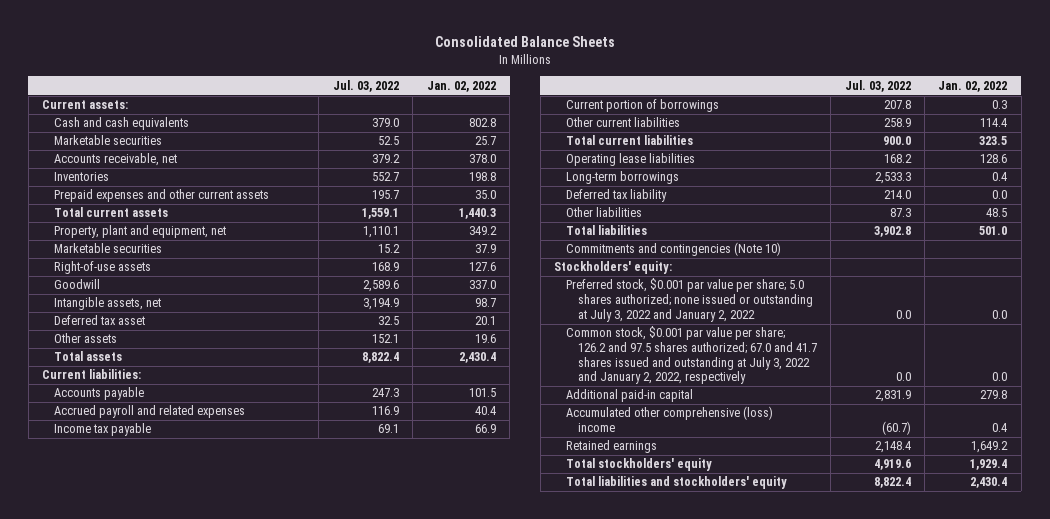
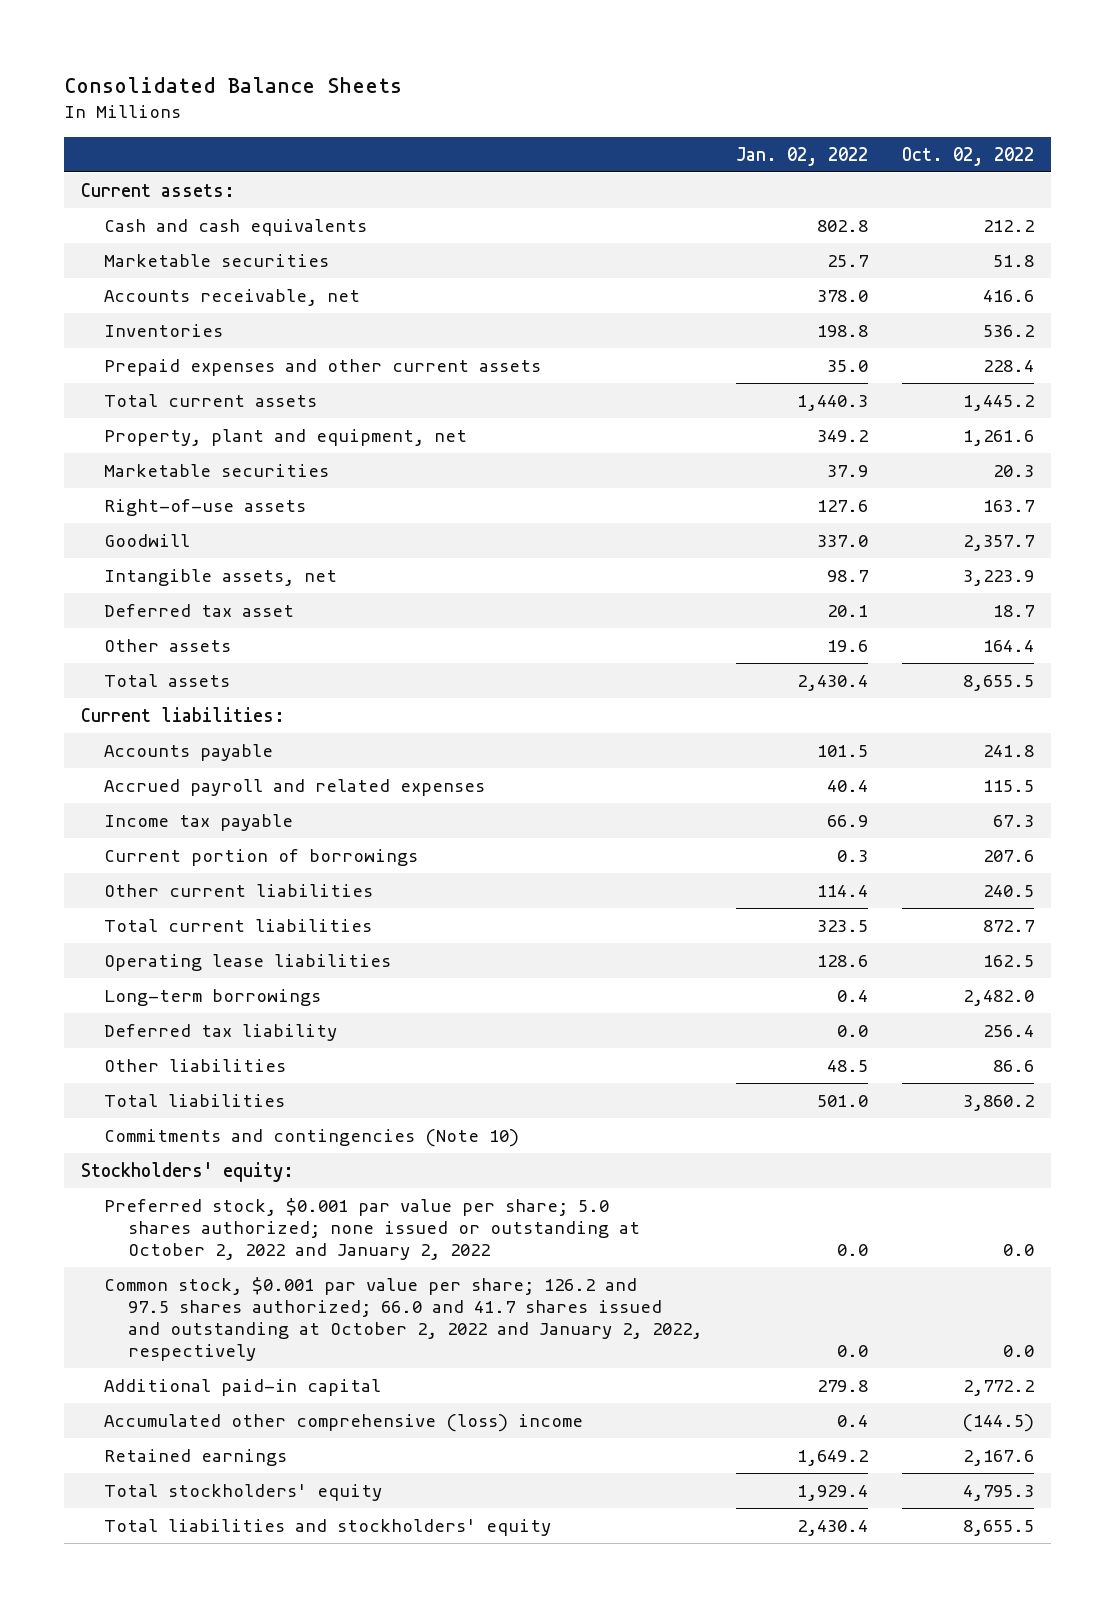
- | Jul. 03, 2022 | Jan. 02, 2022
+ | Jan. 02, 2022 | Oct. 02, 2022
- Preferred stock, $0.001 par value per share; 5.0 shares authorized; none issued or outstanding at July 3, 2022 and January 2, 2022 | 0.0 | 0.0
- Common stock, $0.001 par value per share; 126.2 and 97.5 shares authorized; 67.0 and 41.7 shares issued and outstanding at July 3, 2022 and January 2, 2022, respectively | 0.0 | 0.0
+ Preferred stock, $0.001 par value per share; 5.0 shares authorized; none issued or outstanding at October 2, 2022 and January 2, 2022 | 0.0 | 0.0
+ Common stock, $0.001 par value per share; 126.2 and 97.5 shares authorized; 66.0 and 41.7 shares issued and outstanding at October 2, 2022 and January 2, 2022, respectively | 0.0 | 0.0

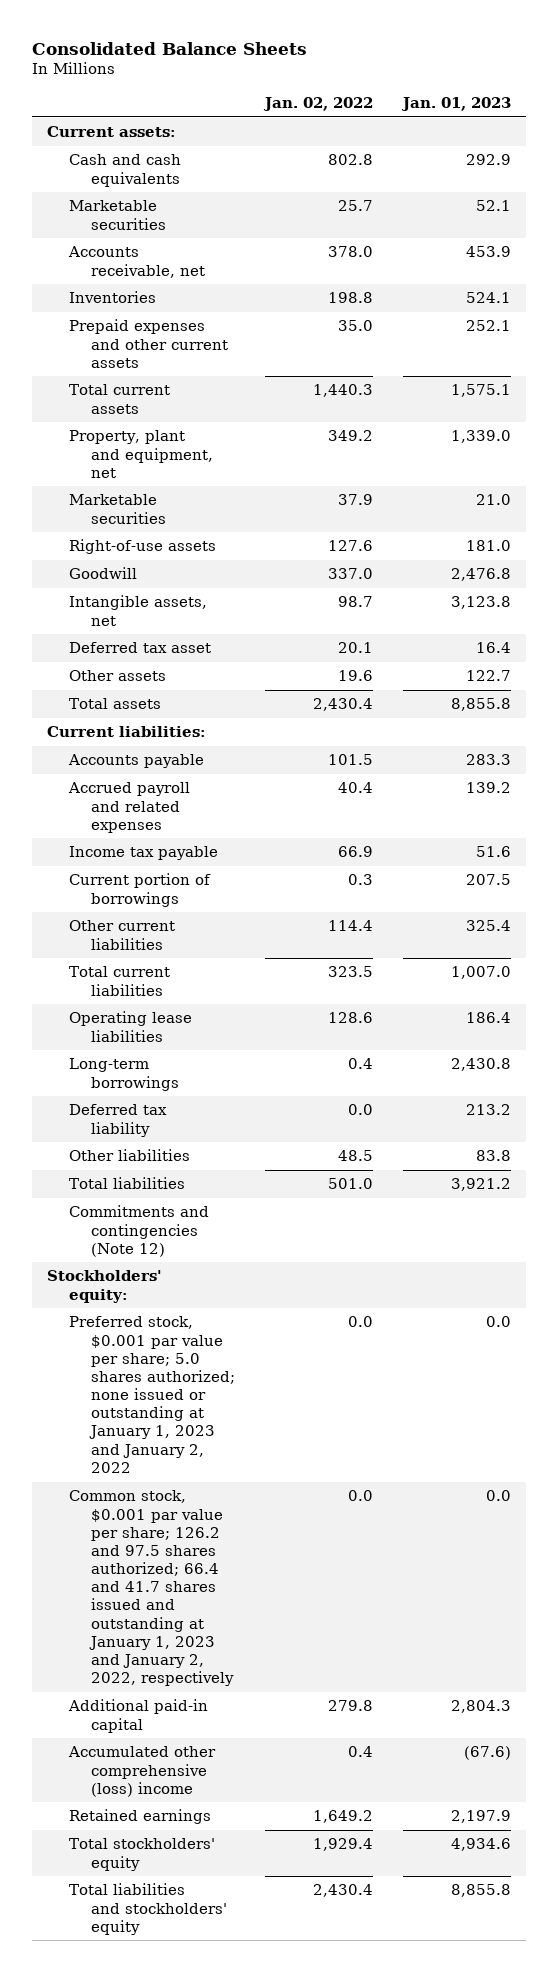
- | Jan. 02, 2022 | Oct. 02, 2022
+ | Jan. 02, 2022 | Jan. 01, 2023
- Commitments and contingencies (Note 10)
+ Commitments and contingencies (Note 12)
- Preferred stock, $0.001 par value per share; 5.0 shares authorized; none issued or outstanding at October 2, 2022 and January 2, 2022 | 0.0 | 0.0
- Common stock, $0.001 par value per share; 126.2 and 97.5 shares authorized; 66.0 and 41.7 shares issued and outstanding at October 2, 2022 and January 2, 2022, respectively | 0.0 | 0.0
+ Preferred stock, $0.001 par value per share; 5.0 shares authorized; none issued or outstanding at January 1, 2023 and January 2, 2022 | 0.0 | 0.0
+ Common stock, $0.001 par value per share; 126.2 and 97.5 shares authorized; 66.4 and 41.7 shares issued and outstanding at January 1, 2023 and January 2, 2022, respectively | 0.0 | 0.0

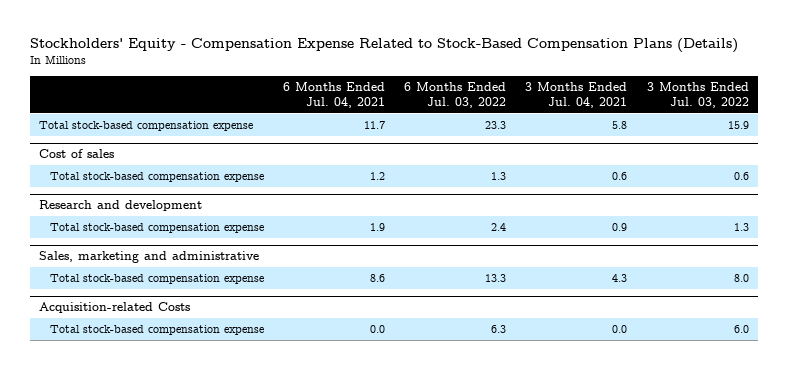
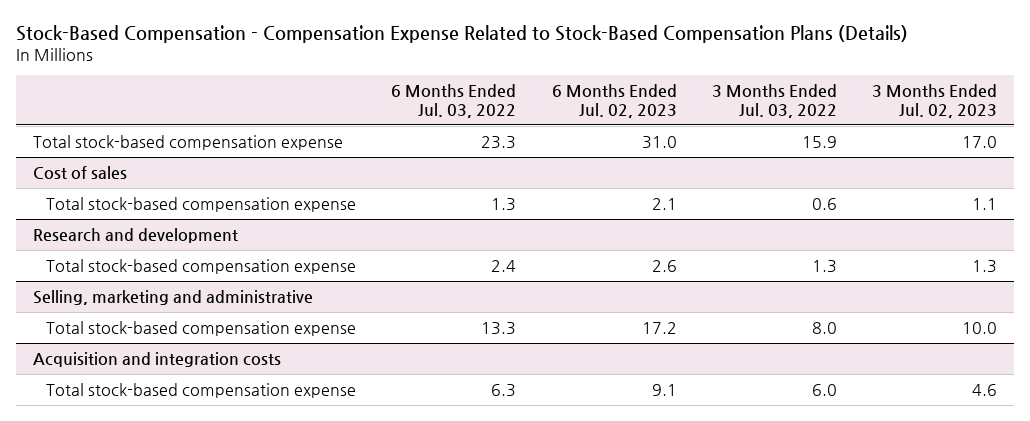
- Stockholders' Equity - Compensation Expense Related to Stock-Based Compensation Plans (Details)
+ Stock-Based Compensation - Compensation Expense Related to Stock-Based Compensation Plans (Details)
- | 6 Months Ended Jul. 04, 2021 | 6 Months Ended Jul. 03, 2022 | 3 Months Ended Jul. 04, 2021 | 3 Months Ended Jul. 03, 2022
+ | 6 Months Ended Jul. 03, 2022 | 6 Months Ended Jul. 02, 2023 | 3 Months Ended Jul. 03, 2022 | 3 Months Ended Jul. 02, 2023
- Sales, marketing and administrative
+ Selling, marketing and administrative
- Acquisition-related Costs
+ Acquisition and integration costs

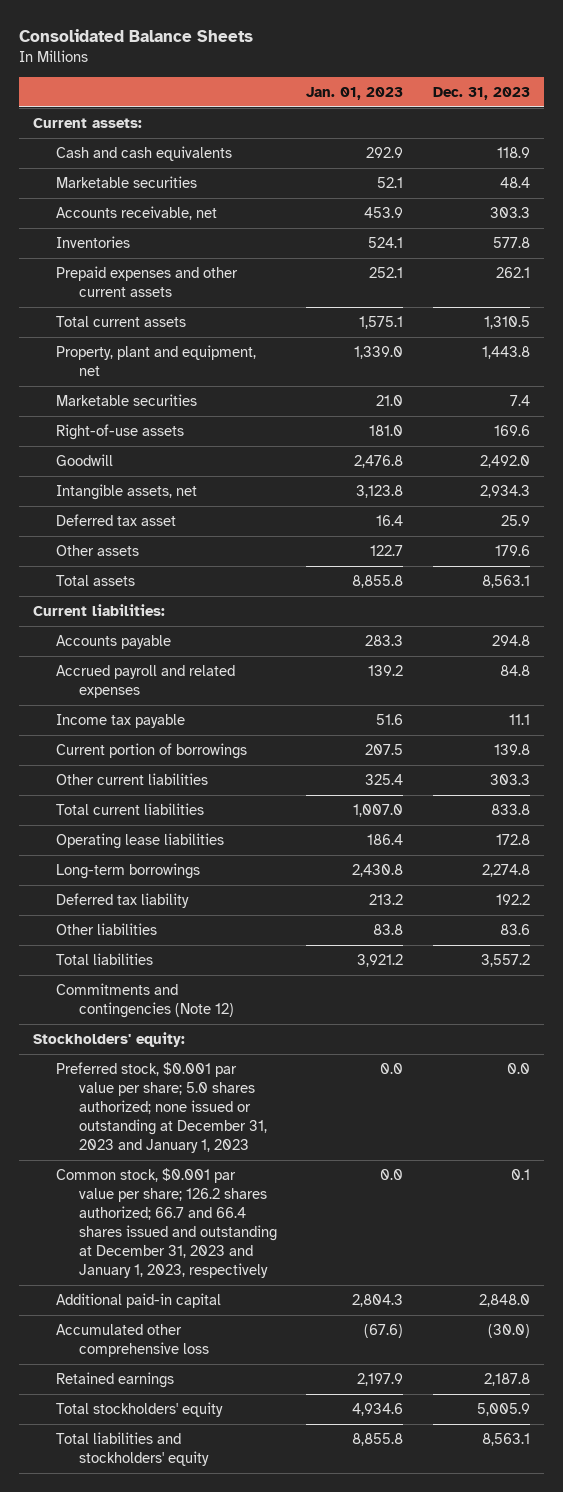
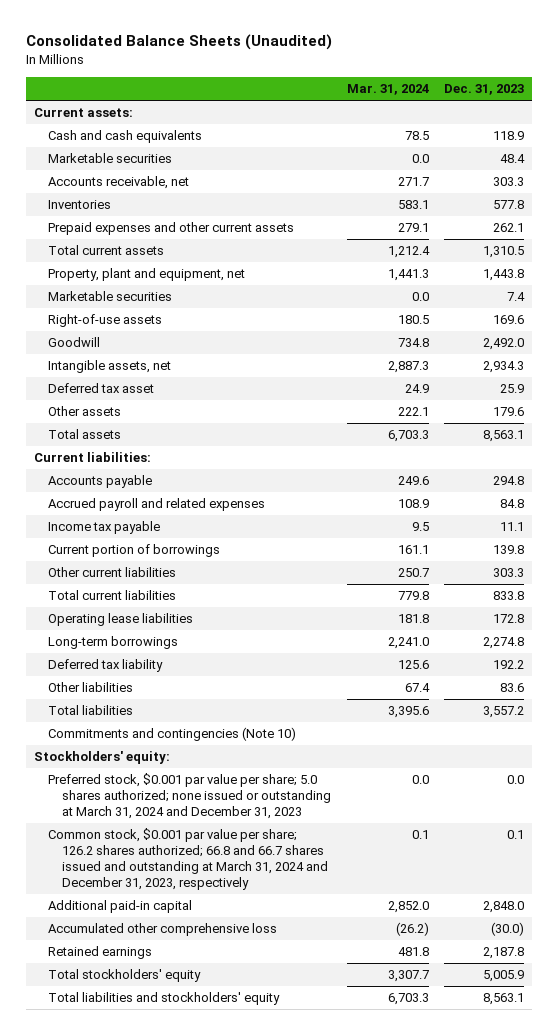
- Consolidated Balance Sheets
+ Consolidated Balance Sheets (Unaudited)
- | Jan. 01, 2023 | Dec. 31, 2023
+ | Mar. 31, 2024 | Dec. 31, 2023
- Commitments and contingencies (Note 12)
+ Commitments and contingencies (Note 10)
- Preferred stock, $0.001 par value per share; 5.0 shares authorized; none issued or outstanding at December 31, 2023 and January 1, 2023 | 0.0 | 0.0
- Common stock, $0.001 par value per share; 126.2 shares authorized; 66.7 and 66.4 shares issued and outstanding at December 31, 2023 and January 1, 2023, respectively | 0.0 | 0.1
+ Preferred stock, $0.001 par value per share; 5.0 shares authorized; none issued or outstanding at March 31, 2024 and December 31, 2023 | 0.0 | 0.0
+ Common stock, $0.001 par value per share; 126.2 shares authorized; 66.8 and 66.7 shares issued and outstanding at March 31, 2024 and December 31, 2023, respectively | 0.1 | 0.1

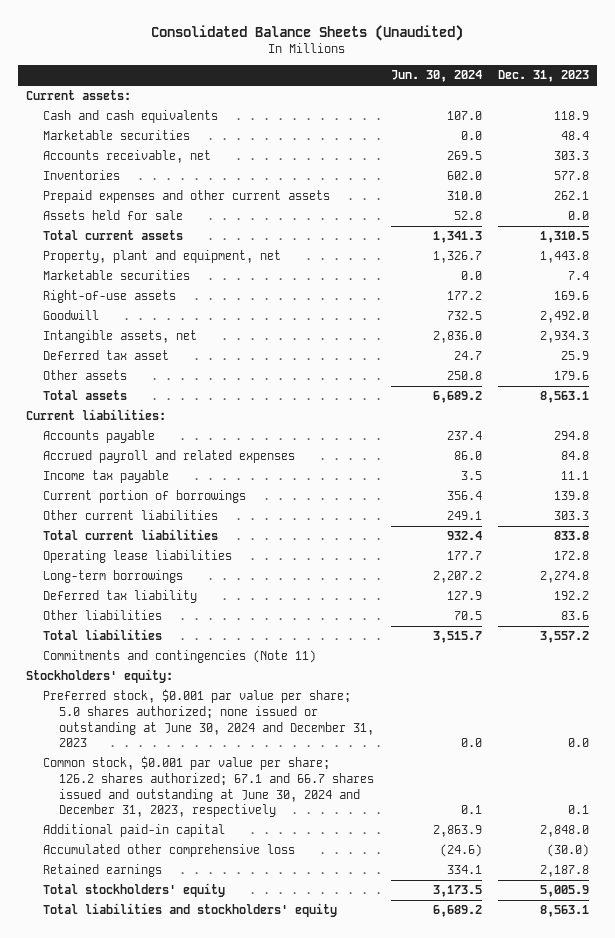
- | Mar. 31, 2024 | Dec. 31, 2023
+ | Jun. 30, 2024 | Dec. 31, 2023
+ Assets held for sale | 52.8 | 0.0
- Commitments and contingencies (Note 10)
+ Commitments and contingencies (Note 11)
- Preferred stock, $0.001 par value per share; 5.0 shares authorized; none issued or outstanding at March 31, 2024 and December 31, 2023 | 0.0 | 0.0
- Common stock, $0.001 par value per share; 126.2 shares authorized; 66.8 and 66.7 shares issued and outstanding at March 31, 2024 and December 31, 2023, respectively | 0.1 | 0.1
+ Preferred stock, $0.001 par value per share; 5.0 shares authorized; none issued or outstanding at June 30, 2024 and December 31, 2023 | 0.0 | 0.0
+ Common stock, $0.001 par value per share; 126.2 shares authorized; 67.1 and 66.7 shares issued and outstanding at June 30, 2024 and December 31, 2023, respectively | 0.1 | 0.1

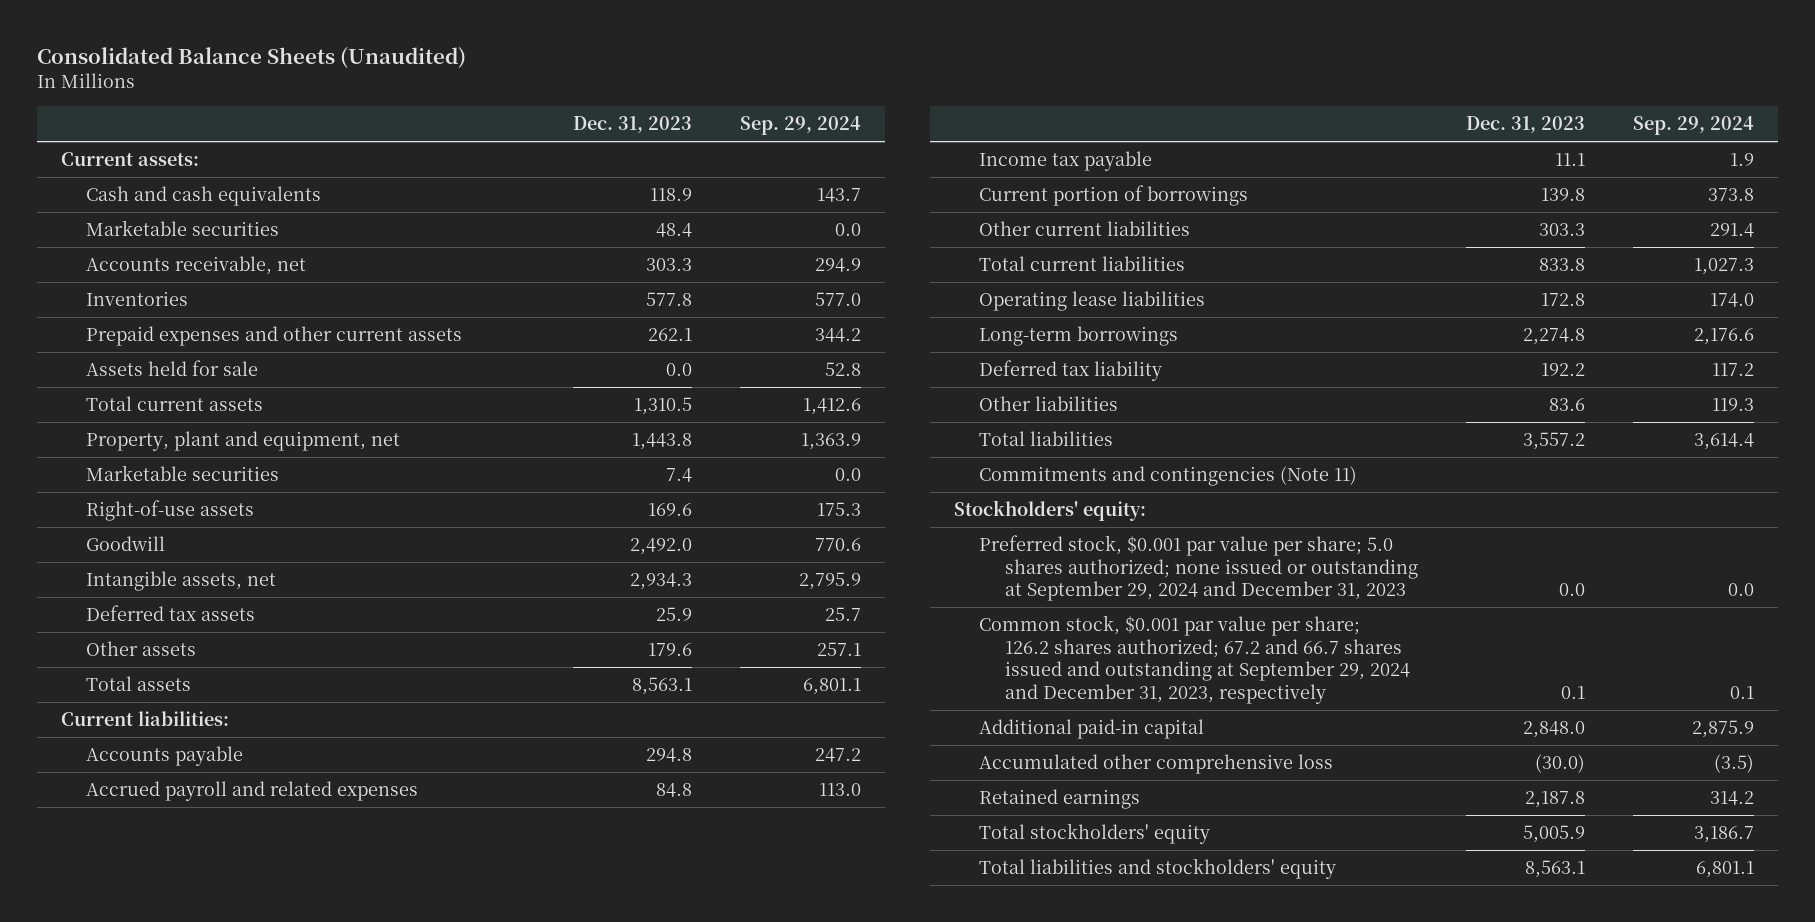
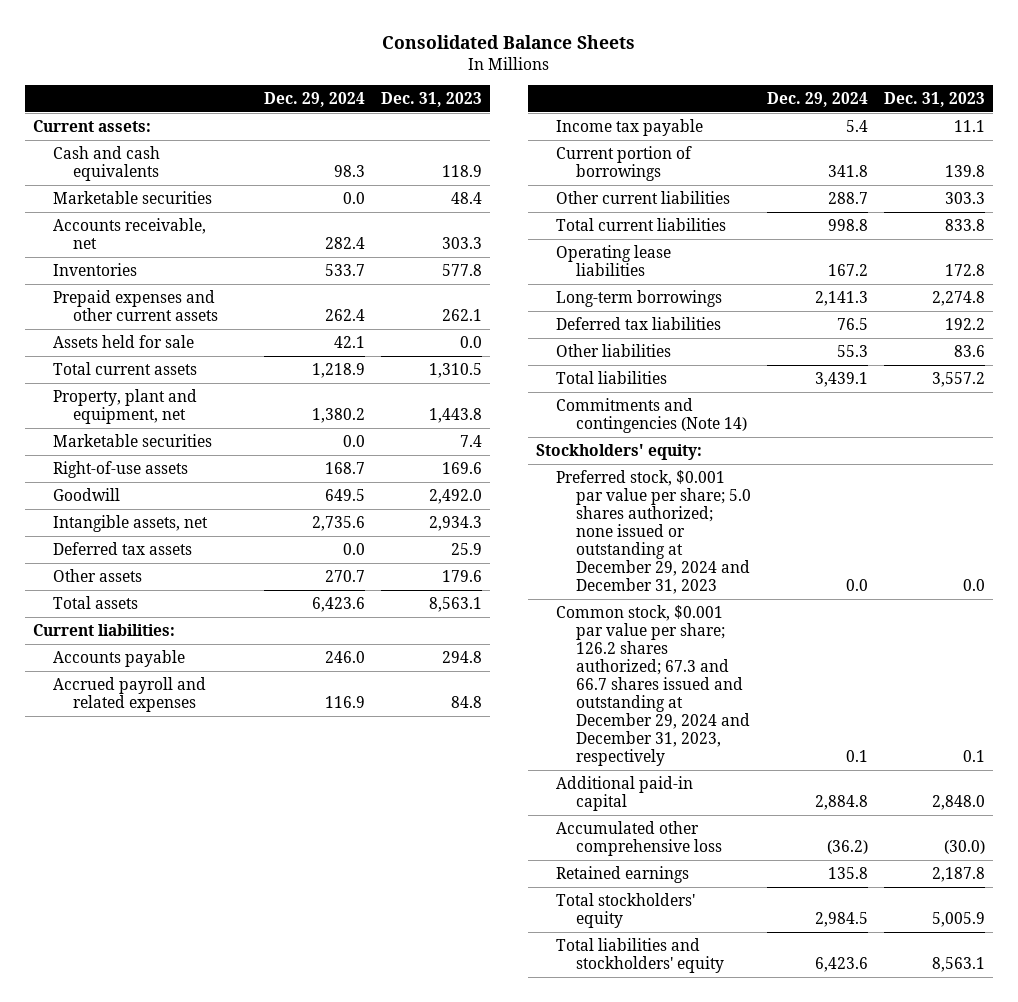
- Consolidated Balance Sheets (Unaudited)
+ Consolidated Balance Sheets
- | Dec. 31, 2023 | Sep. 29, 2024
+ | Dec. 29, 2024 | Dec. 31, 2023
- Deferred tax liability | 192.2 | 117.2
+ Deferred tax liabilities | 76.5 | 192.2
- Commitments and contingencies (Note 11)
+ Commitments and contingencies (Note 14)
- Preferred stock, $0.001 par value per share; 5.0 shares authorized; none issued or outstanding at September 29, 2024 and December 31, 2023 | 0.0 | 0.0
- Common stock, $0.001 par value per share; 126.2 shares authorized; 67.2 and 66.7 shares issued and outstanding at September 29, 2024 and December 31, 2023, respectively | 0.1 | 0.1
+ Preferred stock, $0.001 par value per share; 5.0 shares authorized; none issued or outstanding at December 29, 2024 and December 31, 2023 | 0.0 | 0.0
+ Common stock, $0.001 par value per share; 126.2 shares authorized; 67.3 and 66.7 shares issued and outstanding at December 29, 2024 and December 31, 2023, respectively | 0.1 | 0.1

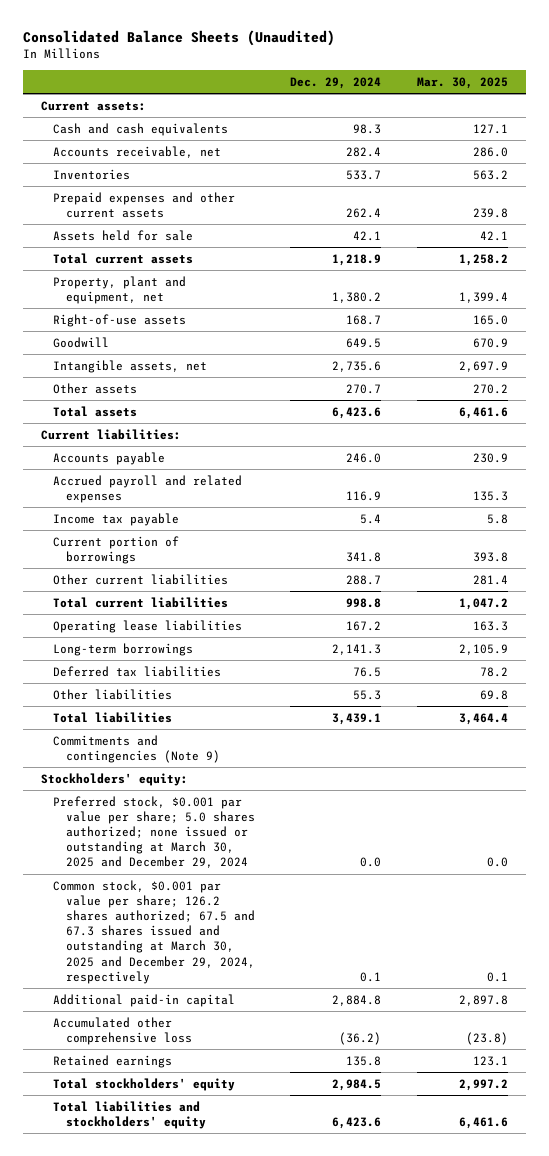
- Consolidated Balance Sheets
+ Consolidated Balance Sheets (Unaudited)
- | Dec. 29, 2024 | Dec. 31, 2023
+ | Dec. 29, 2024 | Mar. 30, 2025
- Marketable securities | 0.0 | 48.4
- Marketable securities | 0.0 | 7.4
- Deferred tax assets | 0.0 | 25.9
- Commitments and contingencies (Note 14)
+ Commitments and contingencies (Note 9)
- Preferred stock, $0.001 par value per share; 5.0 shares authorized; none issued or outstanding at December 29, 2024 and December 31, 2023 | 0.0 | 0.0
- Common stock, $0.001 par value per share; 126.2 shares authorized; 67.3 and 66.7 shares issued and outstanding at December 29, 2024 and December 31, 2023, respectively | 0.1 | 0.1
+ Preferred stock, $0.001 par value per share; 5.0 shares authorized; none issued or outstanding at March 30, 2025 and December 29, 2024 | 0.0 | 0.0
+ Common stock, $0.001 par value per share; 126.2 shares authorized; 67.5 and 67.3 shares issued and outstanding at March 30, 2025 and December 29, 2024, respectively | 0.1 | 0.1

